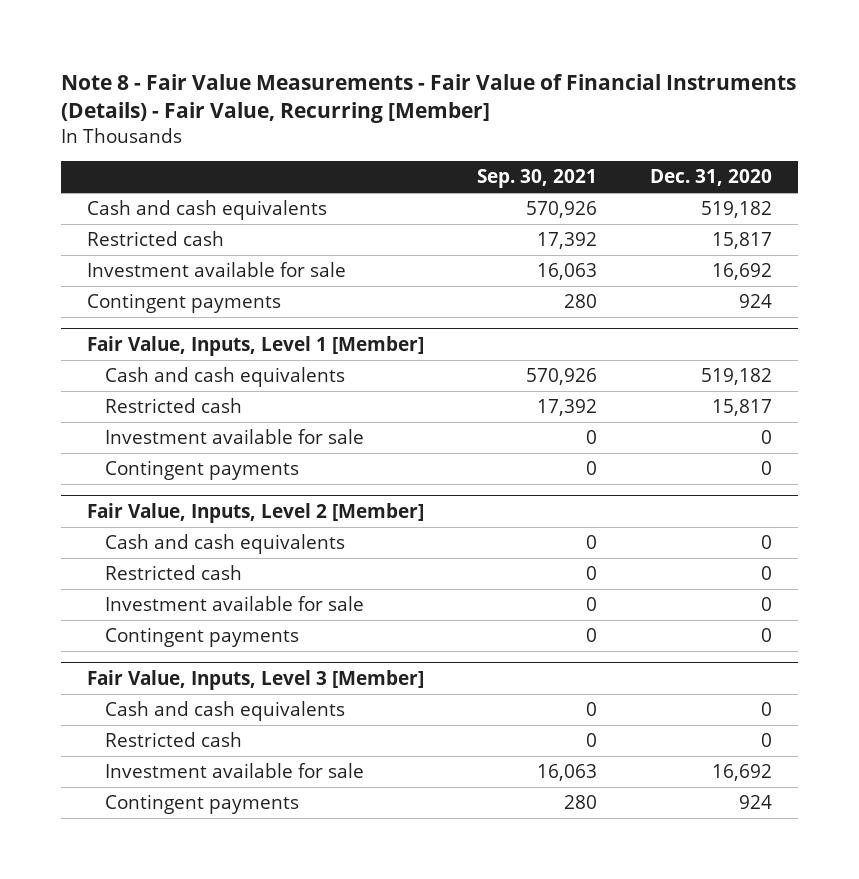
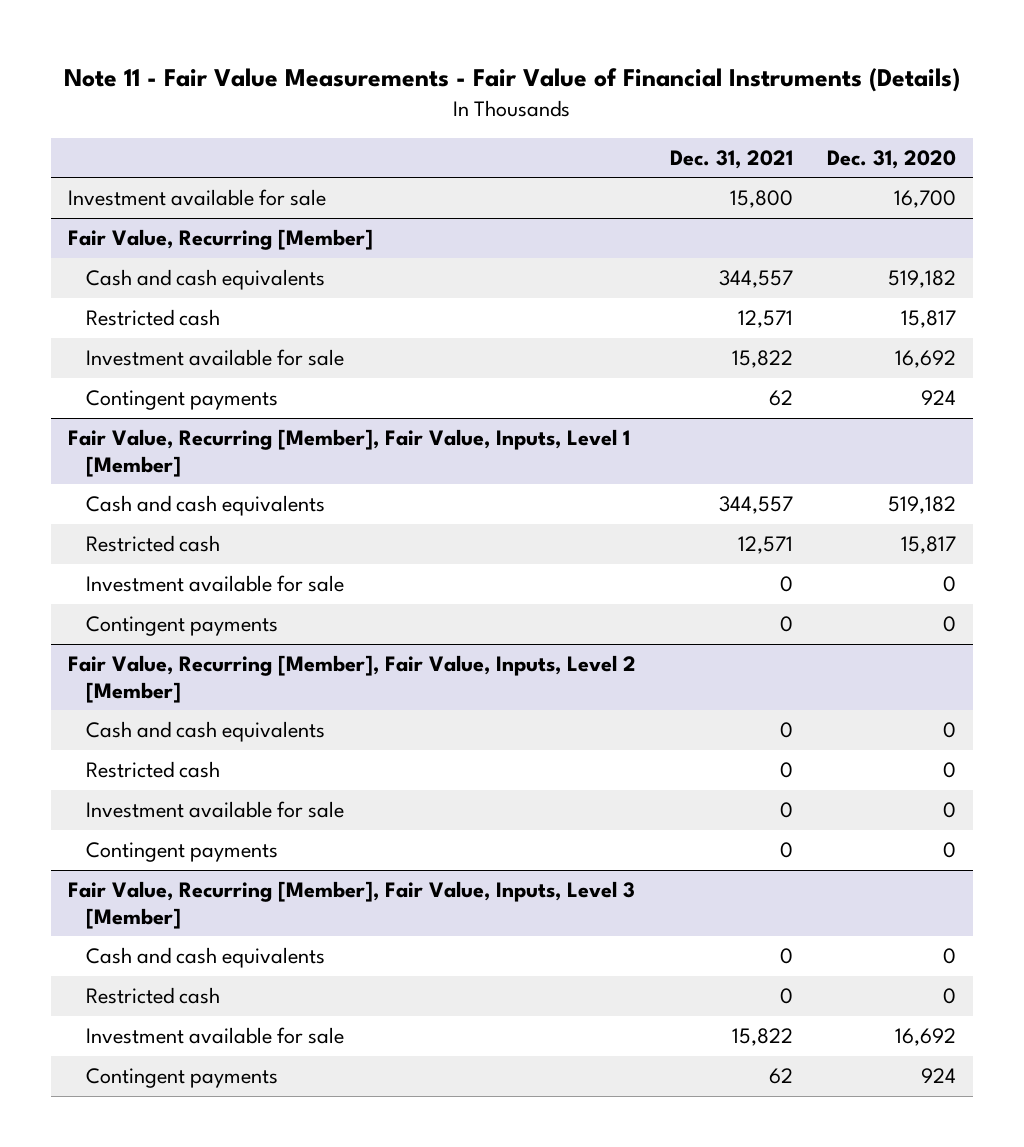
- Note 8 - Fair Value Measurements - Fair Value of Financial Instruments (Details) - Fair Value, Recurring [Member]
+ Note 11 - Fair Value Measurements - Fair Value of Financial Instruments (Details)
- | Sep. 30, 2021 | Dec. 31, 2020
+ | Dec. 31, 2021 | Dec. 31, 2020
+ Investment available for sale | 15,800 | 16,700
+ Fair Value, Recurring [Member]
- Fair Value, Inputs, Level 1 [Member]
+ Fair Value, Recurring [Member], Fair Value, Inputs, Level 1 [Member]
- Fair Value, Inputs, Level 2 [Member]
+ Fair Value, Recurring [Member], Fair Value, Inputs, Level 2 [Member]
- Fair Value, Inputs, Level 3 [Member]
+ Fair Value, Recurring [Member], Fair Value, Inputs, Level 3 [Member]

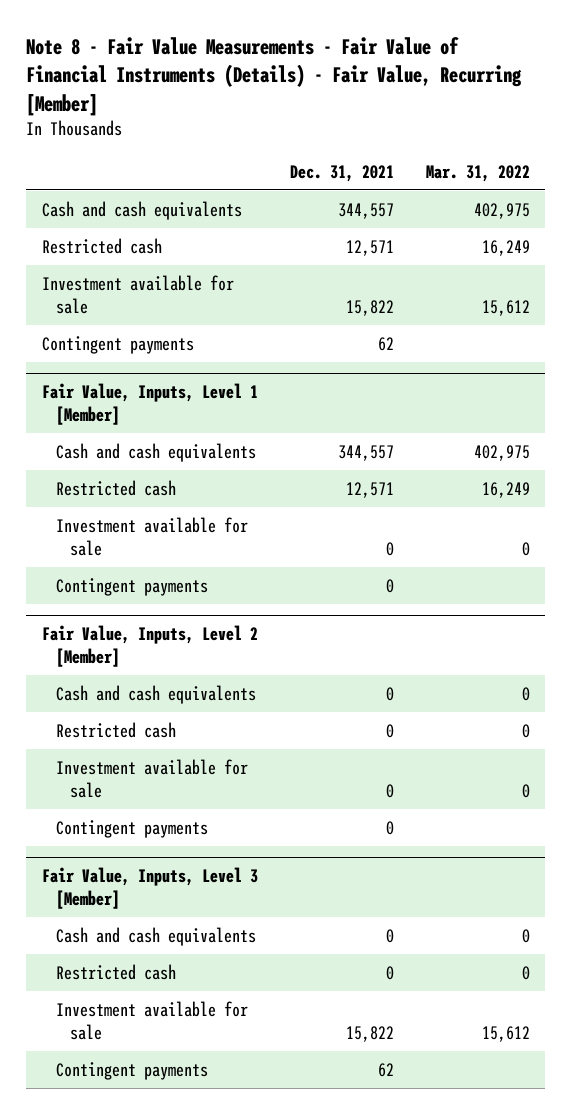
- Note 11 - Fair Value Measurements - Fair Value of Financial Instruments (Details)
+ Note 8 - Fair Value Measurements - Fair Value of Financial Instruments (Details) - Fair Value, Recurring [Member]
- | Dec. 31, 2021 | Dec. 31, 2020
+ | Dec. 31, 2021 | Mar. 31, 2022
- Investment available for sale | 15,800 | 16,700
- Fair Value, Recurring [Member]
- Fair Value, Recurring [Member], Fair Value, Inputs, Level 1 [Member]
+ Fair Value, Inputs, Level 1 [Member]
- Fair Value, Recurring [Member], Fair Value, Inputs, Level 2 [Member]
+ Fair Value, Inputs, Level 2 [Member]
- Fair Value, Recurring [Member], Fair Value, Inputs, Level 3 [Member]
+ Fair Value, Inputs, Level 3 [Member]

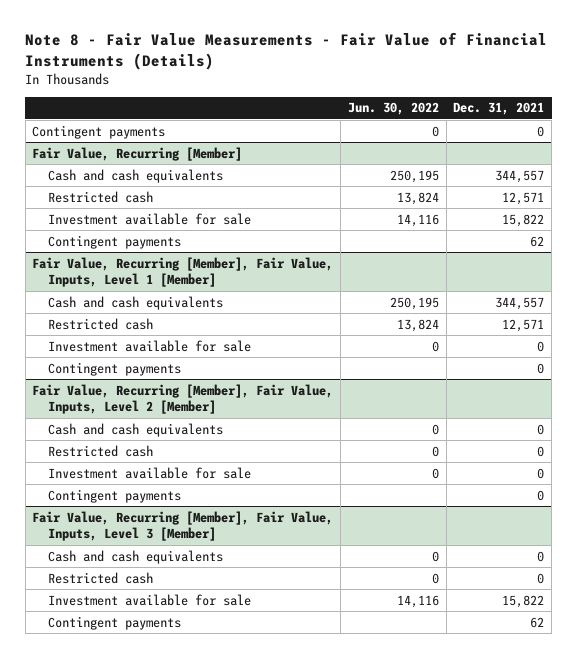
- Note 8 - Fair Value Measurements - Fair Value of Financial Instruments (Details) - Fair Value, Recurring [Member]
+ Note 8 - Fair Value Measurements - Fair Value of Financial Instruments (Details)
- | Dec. 31, 2021 | Mar. 31, 2022
+ | Jun. 30, 2022 | Dec. 31, 2021
+ Contingent payments | 0 | 0
+ Fair Value, Recurring [Member]
- Fair Value, Inputs, Level 1 [Member]
+ Fair Value, Recurring [Member], Fair Value, Inputs, Level 1 [Member]
- Fair Value, Inputs, Level 2 [Member]
+ Fair Value, Recurring [Member], Fair Value, Inputs, Level 2 [Member]
- Fair Value, Inputs, Level 3 [Member]
+ Fair Value, Recurring [Member], Fair Value, Inputs, Level 3 [Member]

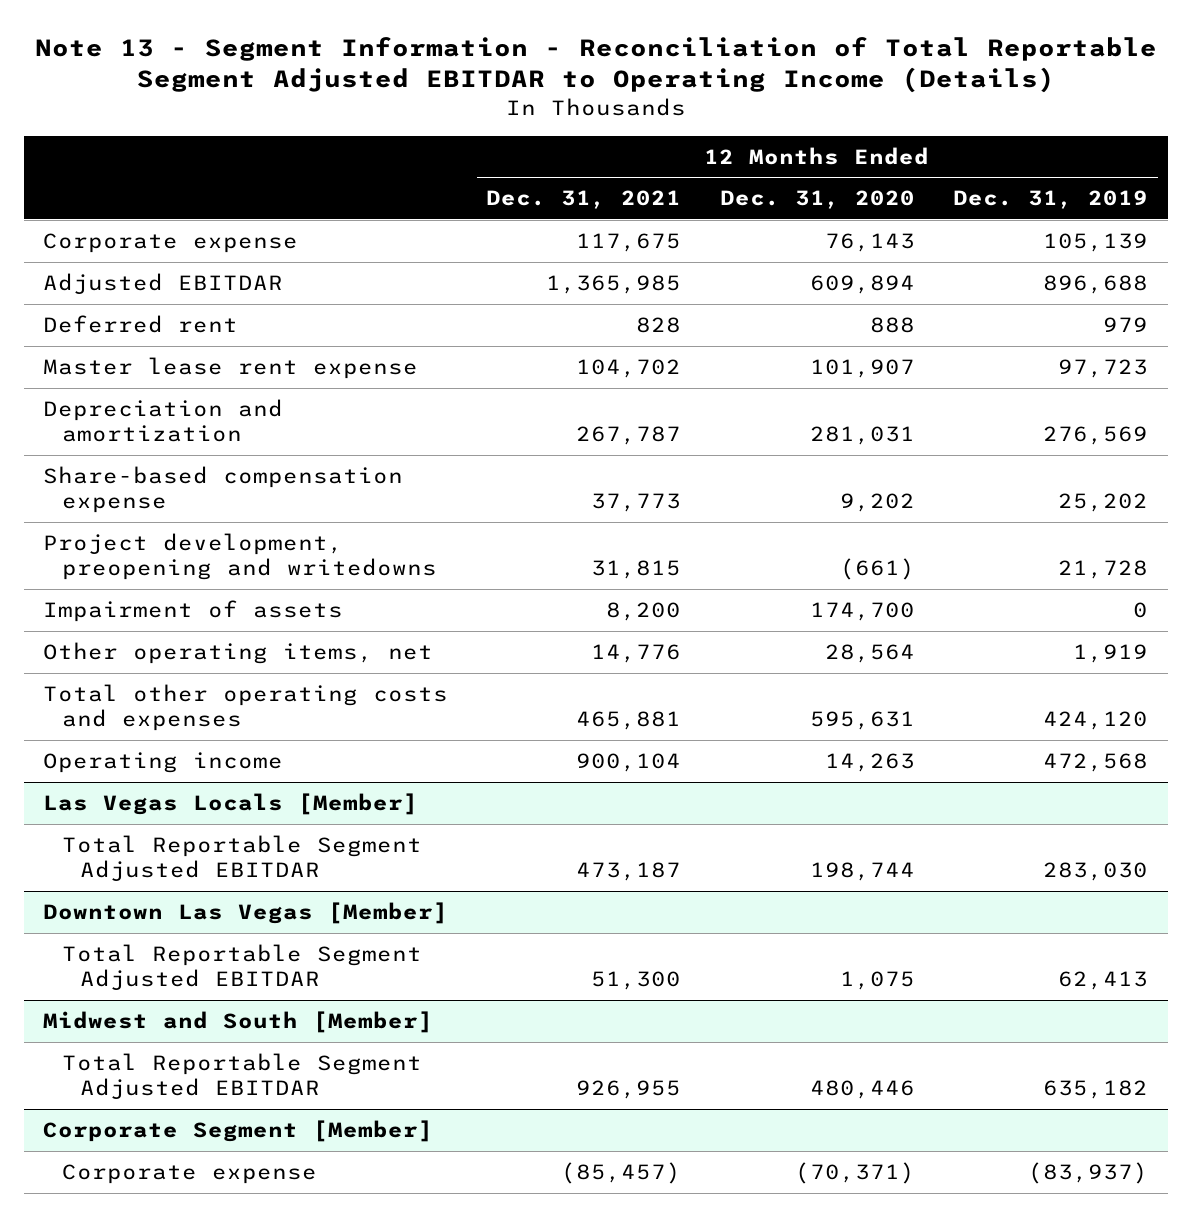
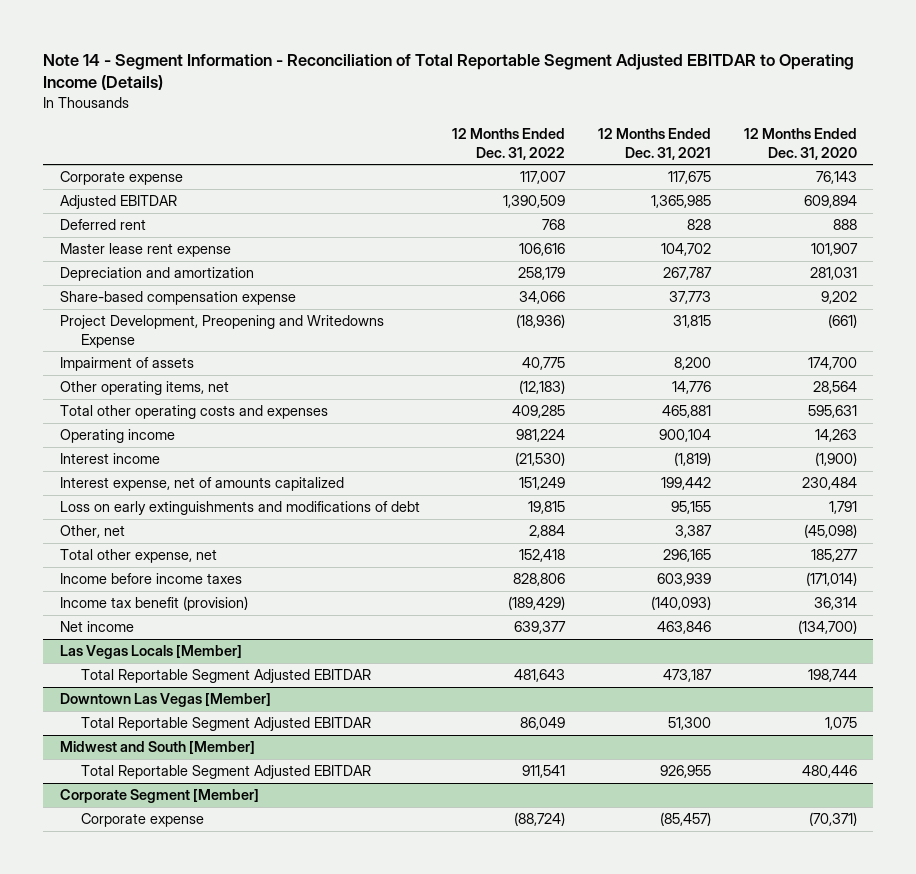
- Note 13 - Segment Information - Reconciliation of Total Reportable Segment Adjusted EBITDAR to Operating Income (Details)
+ Note 14 - Segment Information - Reconciliation of Total Reportable Segment Adjusted EBITDAR to Operating Income (Details)
- | 12 Months Ended Dec. 31, 2021 | 12 Months Ended Dec. 31, 2020 | 12 Months Ended Dec. 31, 2019
+ | 12 Months Ended Dec. 31, 2022 | 12 Months Ended Dec. 31, 2021 | 12 Months Ended Dec. 31, 2020
- Project development, preopening and writedowns | 31,815 | (661) | 21,728
+ Project Development, Preopening and Writedowns Expense | (18,936) | 31,815 | (661)
+ Interest income | (21,530) | (1,819) | (1,900)
+ Interest expense, net of amounts capitalized | 151,249 | 199,442 | 230,484
+ Loss on early extinguishments and modifications of debt | 19,815 | 95,155 | 1,791
+ Other, net | 2,884 | 3,387 | (45,098)
+ Total other expense, net | 152,418 | 296,165 | 185,277
+ Income before income taxes | 828,806 | 603,939 | (171,014)
+ Income tax benefit (provision) | (189,429) | (140,093) | 36,314
+ Net income | 639,377 | 463,846 | (134,700)

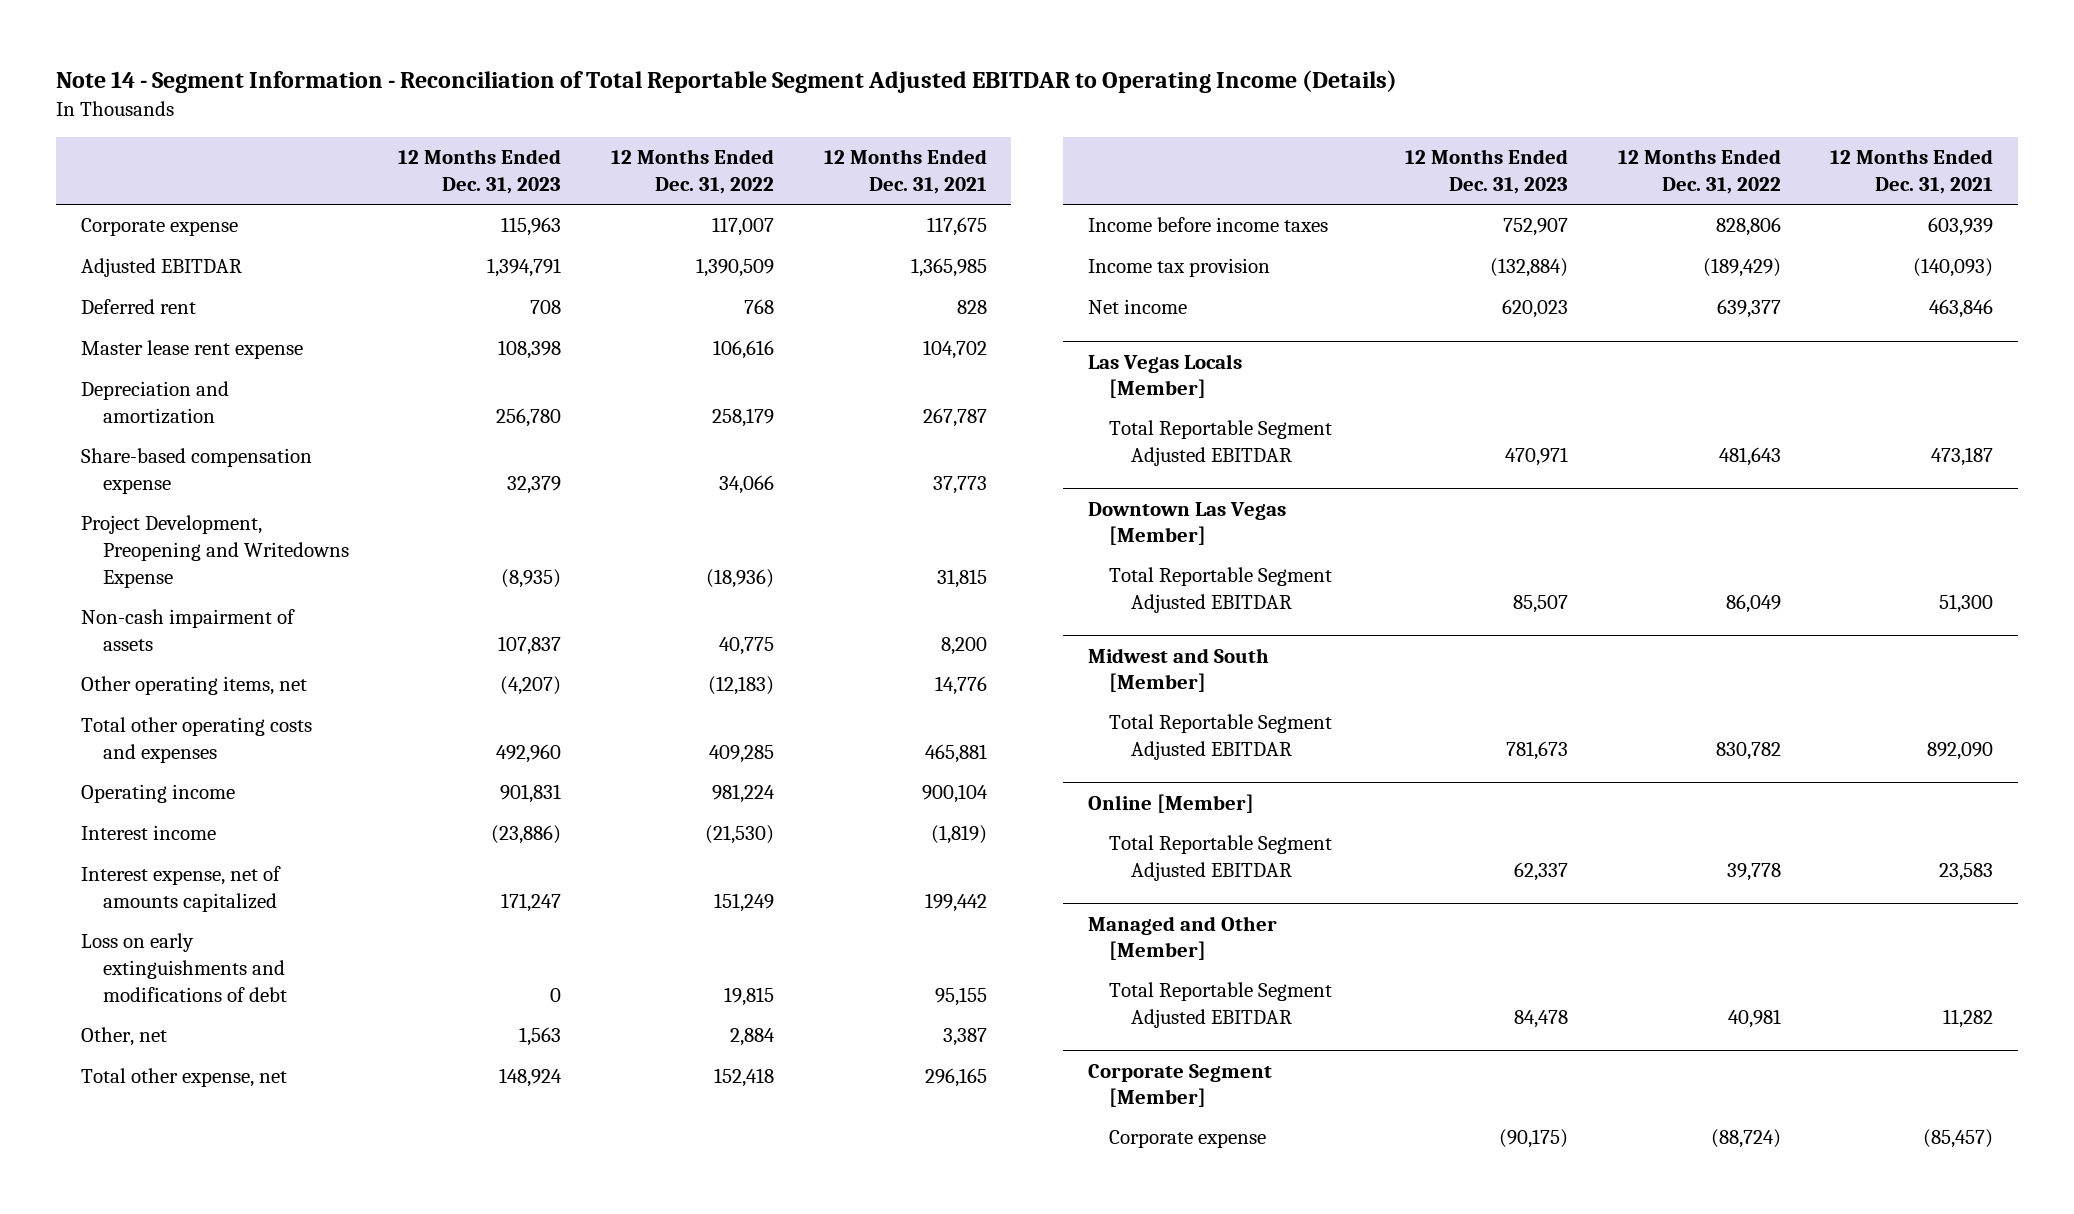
- | 12 Months Ended Dec. 31, 2022 | 12 Months Ended Dec. 31, 2021 | 12 Months Ended Dec. 31, 2020
+ | 12 Months Ended Dec. 31, 2023 | 12 Months Ended Dec. 31, 2022 | 12 Months Ended Dec. 31, 2021
- Impairment of assets | 40,775 | 8,200 | 174,700
+ Non-cash impairment of assets | 107,837 | 40,775 | 8,200
- Income tax benefit (provision) | (189,429) | (140,093) | 36,314
+ Income tax provision | (132,884) | (189,429) | (140,093)
@ Midwest and South [Member]
- Total Reportable Segment Adjusted EBITDAR | 911,541 | 926,955 | 480,446
+ Total Reportable Segment Adjusted EBITDAR | 781,673 | 830,782 | 892,090
+ Online [Member]
+ Total Reportable Segment Adjusted EBITDAR | 62,337 | 39,778 | 23,583
+ Managed and Other [Member]
+ Total Reportable Segment Adjusted EBITDAR | 84,478 | 40,981 | 11,282

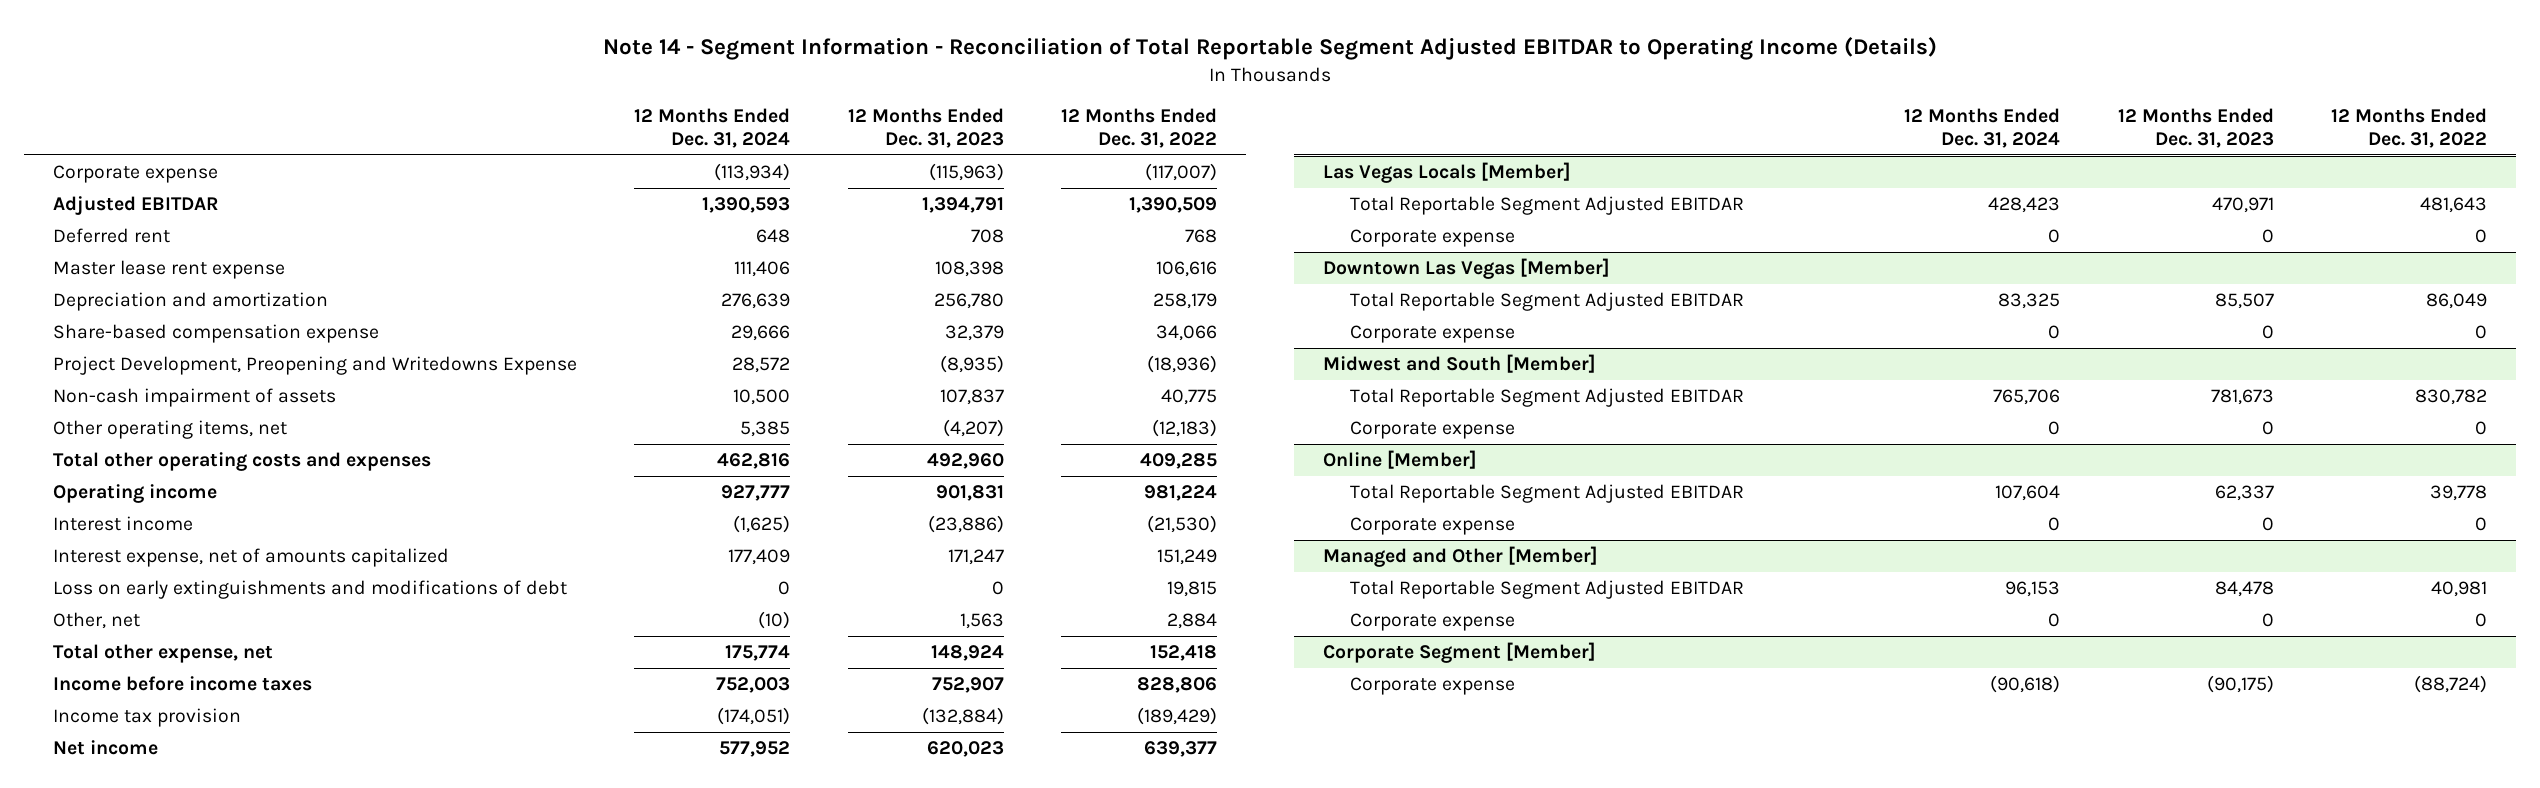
- | 12 Months Ended Dec. 31, 2023 | 12 Months Ended Dec. 31, 2022 | 12 Months Ended Dec. 31, 2021
+ | 12 Months Ended Dec. 31, 2024 | 12 Months Ended Dec. 31, 2023 | 12 Months Ended Dec. 31, 2022
- Corporate expense | 115,963 | 117,007 | 117,675
+ Corporate expense | (113,934) | (115,963) | (117,007)
@ Las Vegas Locals [Member]
+ Corporate expense | 0 | 0 | 0
@ Downtown Las Vegas [Member]
+ Corporate expense | 0 | 0 | 0
@ Midwest and South [Member]
+ Corporate expense | 0 | 0 | 0
@ Online [Member]
+ Corporate expense | 0 | 0 | 0
@ Managed and Other [Member]
+ Corporate expense | 0 | 0 | 0

